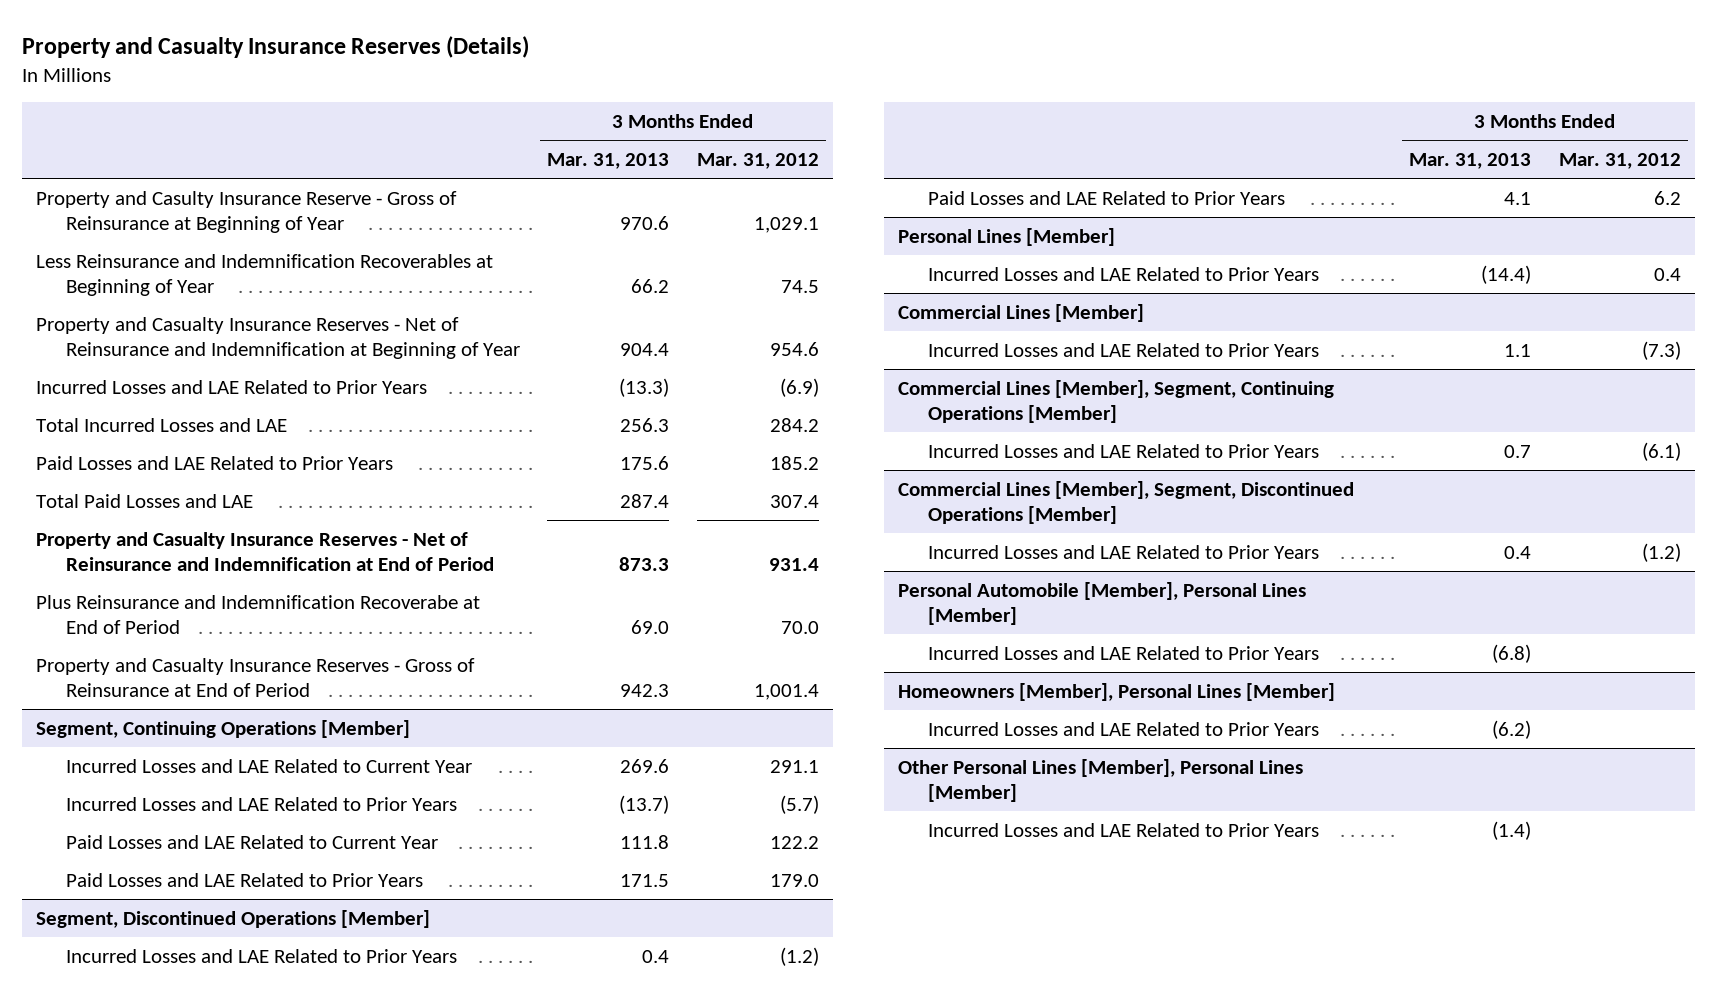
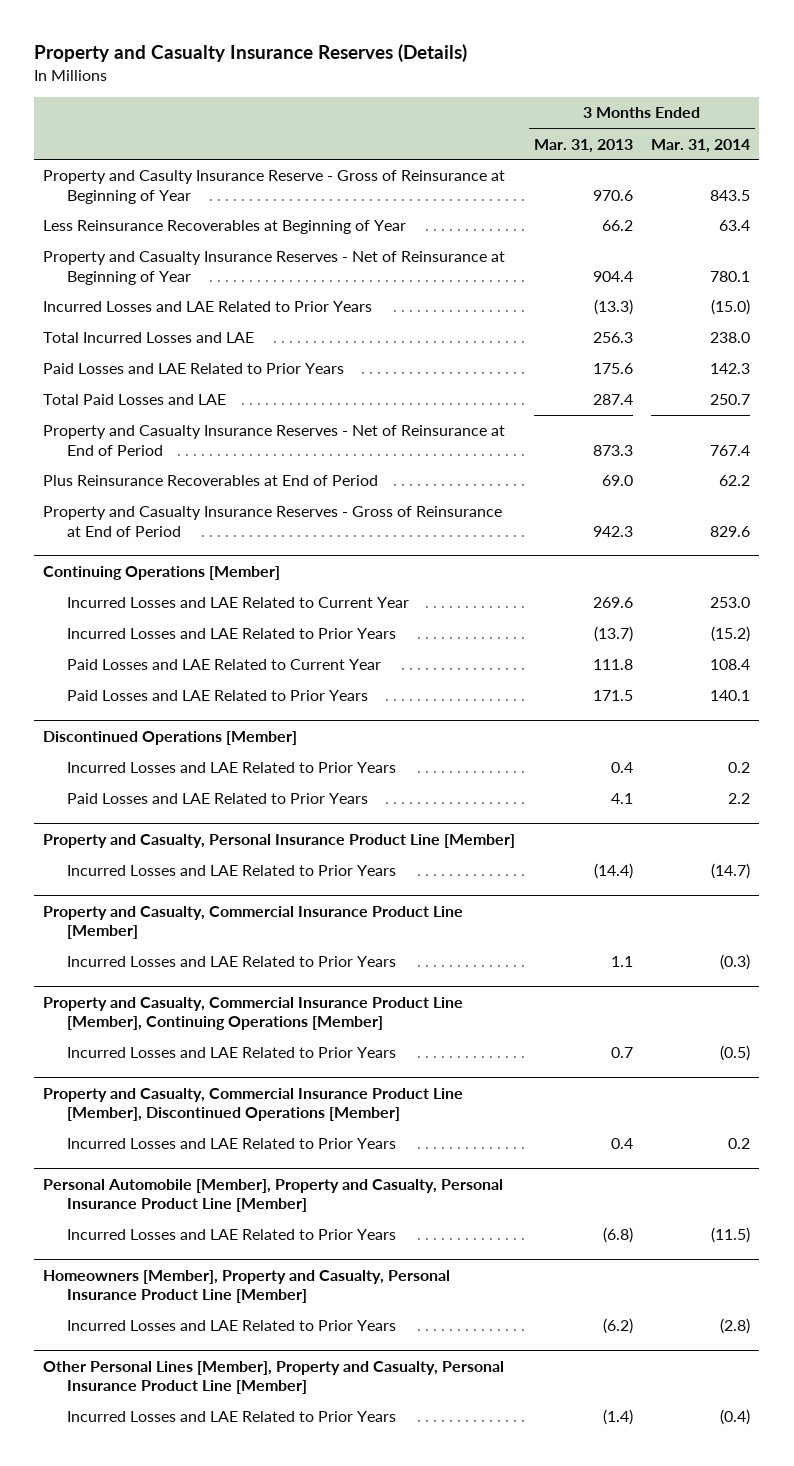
- | 3 Months Ended Mar. 31, 2013 | 3 Months Ended Mar. 31, 2012
+ | 3 Months Ended Mar. 31, 2013 | 3 Months Ended Mar. 31, 2014
- Less Reinsurance and Indemnification Recoverables at Beginning of Year | 66.2 | 74.5
- Property and Casualty Insurance Reserves - Net of Reinsurance and Indemnification at Beginning of Year | 904.4 | 954.6
+ Less Reinsurance Recoverables at Beginning of Year | 66.2 | 63.4
+ Property and Casualty Insurance Reserves - Net of Reinsurance at Beginning of Year | 904.4 | 780.1
- Property and Casualty Insurance Reserves - Net of Reinsurance and Indemnification at End of Period | 873.3 | 931.4
- Plus Reinsurance and Indemnification Recoverabe at End of Period | 69.0 | 70.0
+ Property and Casualty Insurance Reserves - Net of Reinsurance at End of Period | 873.3 | 767.4
+ Plus Reinsurance Recoverables at End of Period | 69.0 | 62.2
- Segment, Continuing Operations [Member]
+ Continuing Operations [Member]
- Segment, Discontinued Operations [Member]
+ Discontinued Operations [Member]
- Personal Lines [Member]
+ Property and Casualty, Personal Insurance Product Line [Member]
- Commercial Lines [Member]
+ Property and Casualty, Commercial Insurance Product Line [Member]
- Commercial Lines [Member], Segment, Continuing Operations [Member]
+ Property and Casualty, Commercial Insurance Product Line [Member], Continuing Operations [Member]
- Commercial Lines [Member], Segment, Discontinued Operations [Member]
+ Property and Casualty, Commercial Insurance Product Line [Member], Discontinued Operations [Member]
- Personal Automobile [Member], Personal Lines [Member]
+ Personal Automobile [Member], Property and Casualty, Personal Insurance Product Line [Member]
- Homeowners [Member], Personal Lines [Member]
+ Homeowners [Member], Property and Casualty, Personal Insurance Product Line [Member]
- Other Personal Lines [Member], Personal Lines [Member]
+ Other Personal Lines [Member], Property and Casualty, Personal Insurance Product Line [Member]

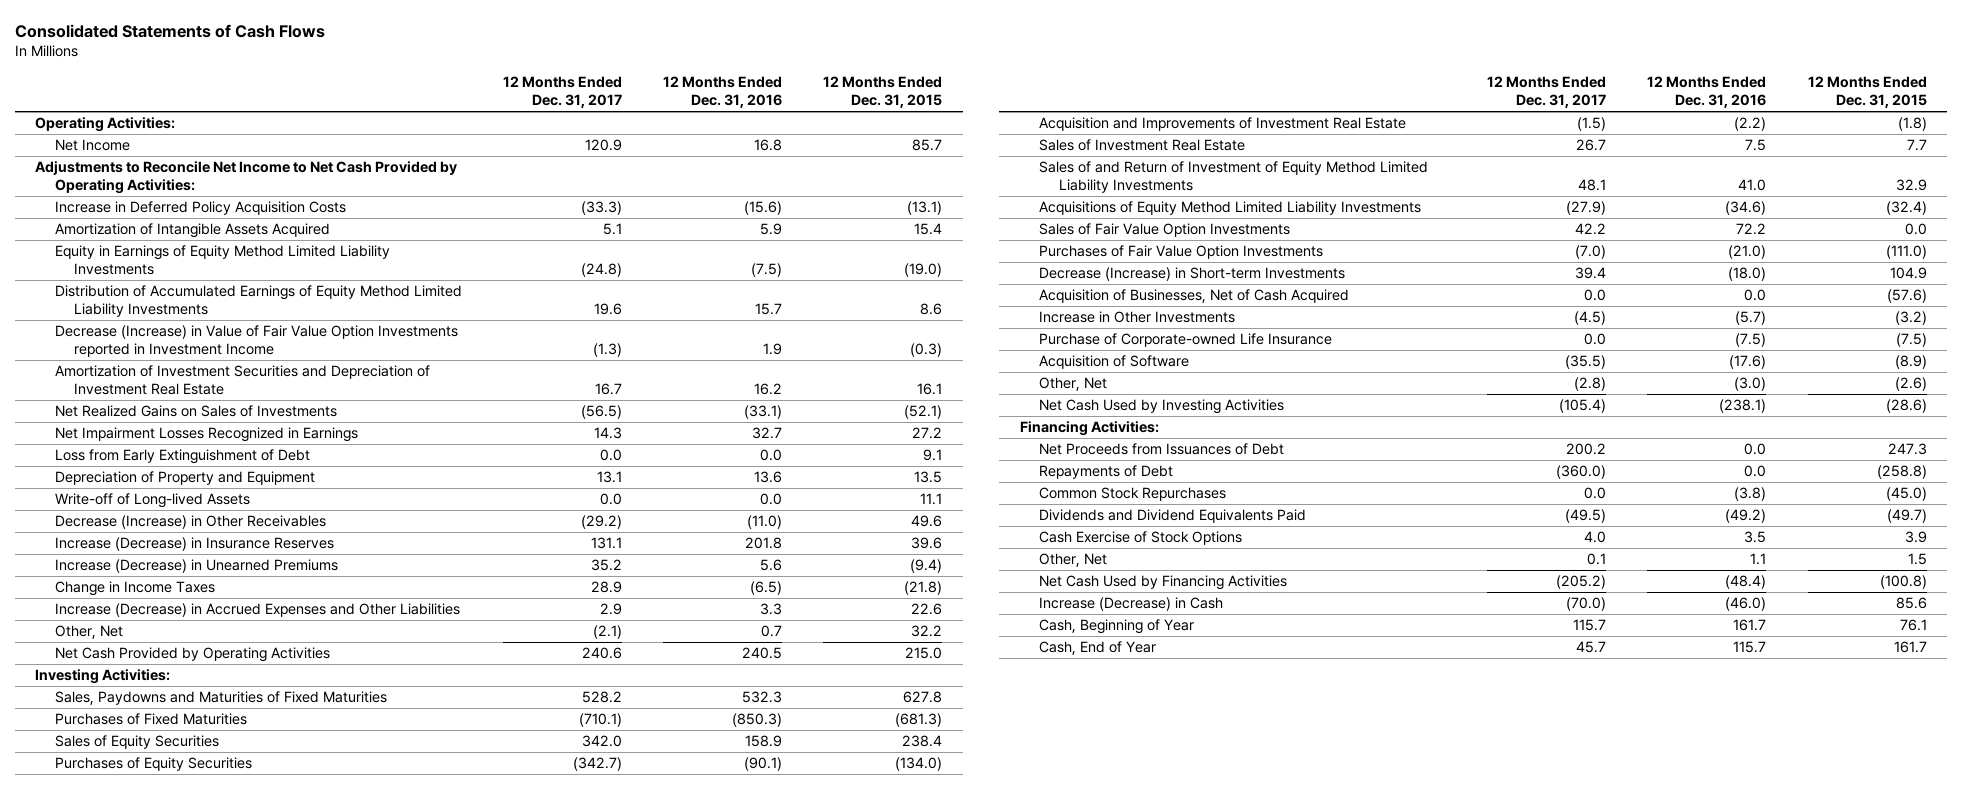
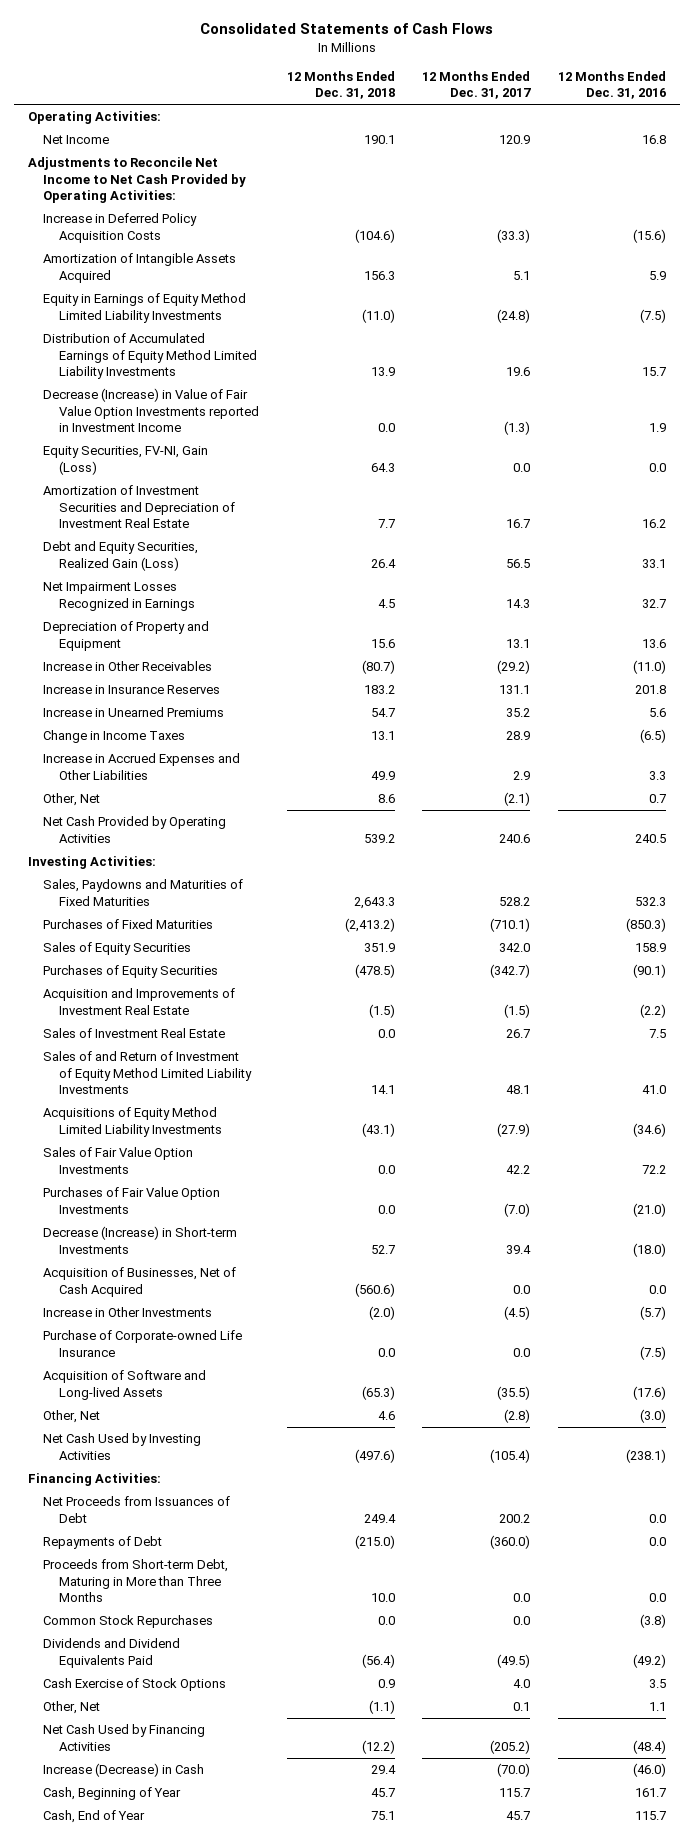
- | 12 Months Ended Dec. 31, 2017 | 12 Months Ended Dec. 31, 2016 | 12 Months Ended Dec. 31, 2015
+ | 12 Months Ended Dec. 31, 2018 | 12 Months Ended Dec. 31, 2017 | 12 Months Ended Dec. 31, 2016
+ Equity Securities, FV-NI, Gain (Loss) | 64.3 | 0.0 | 0.0
- Net Realized Gains on Sales of Investments | (56.5) | (33.1) | (52.1)
+ Debt and Equity Securities, Realized Gain (Loss) | 26.4 | 56.5 | 33.1
- Loss from Early Extinguishment of Debt | 0.0 | 0.0 | 9.1
- Write-off of Long-lived Assets | 0.0 | 0.0 | 11.1
- Decrease (Increase) in Other Receivables | (29.2) | (11.0) | 49.6
- Increase (Decrease) in Insurance Reserves | 131.1 | 201.8 | 39.6
- Increase (Decrease) in Unearned Premiums | 35.2 | 5.6 | (9.4)
+ Increase in Other Receivables | (80.7) | (29.2) | (11.0)
+ Increase in Insurance Reserves | 183.2 | 131.1 | 201.8
+ Increase in Unearned Premiums | 54.7 | 35.2 | 5.6
- Increase (Decrease) in Accrued Expenses and Other Liabilities | 2.9 | 3.3 | 22.6
+ Increase in Accrued Expenses and Other Liabilities | 49.9 | 2.9 | 3.3
- Acquisition of Software | (35.5) | (17.6) | (8.9)
+ Acquisition of Software and Long-lived Assets | (65.3) | (35.5) | (17.6)
+ Proceeds from Short-term Debt, Maturing in More than Three Months | 10.0 | 0.0 | 0.0

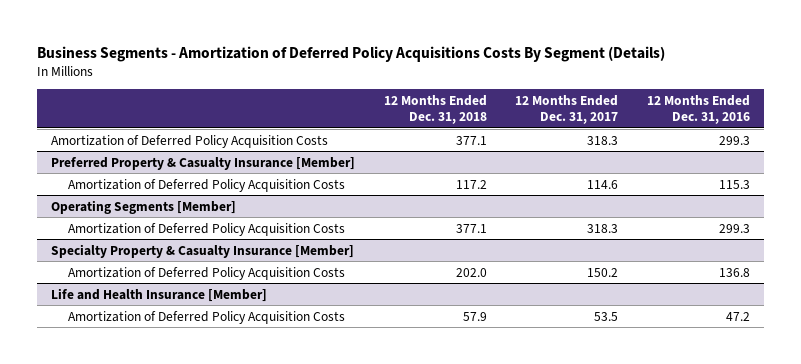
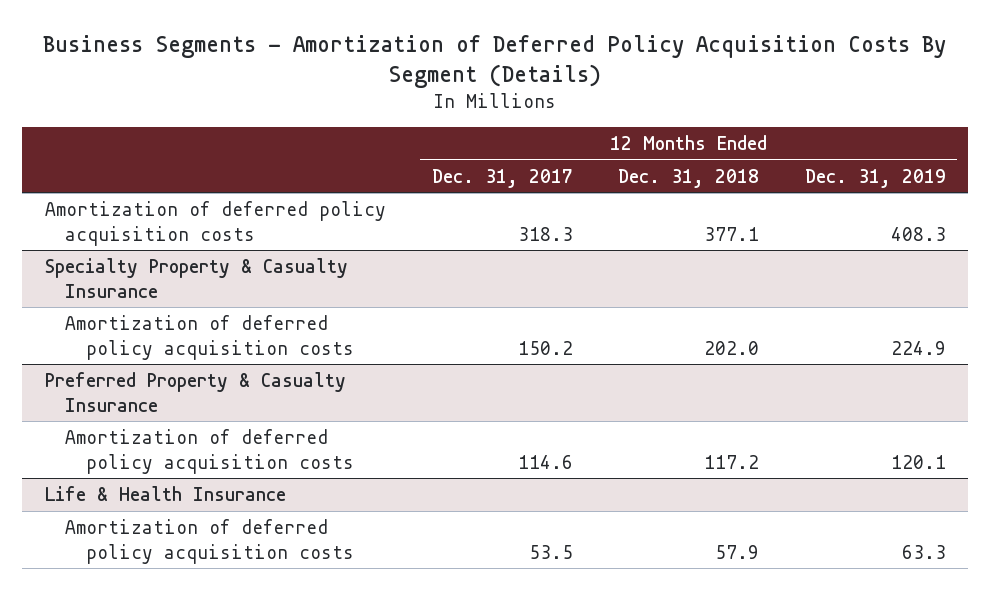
- Business Segments - Amortization of Deferred Policy Acquisitions Costs By Segment (Details)
+ Business Segments - Amortization of Deferred Policy Acquisition Costs By Segment (Details)
- | 12 Months Ended Dec. 31, 2018 | 12 Months Ended Dec. 31, 2017 | 12 Months Ended Dec. 31, 2016
+ | 12 Months Ended Dec. 31, 2017 | 12 Months Ended Dec. 31, 2018 | 12 Months Ended Dec. 31, 2019
- Amortization of Deferred Policy Acquisition Costs | 377.1 | 318.3 | 299.3
- Preferred Property & Casualty Insurance [Member]
- Amortization of Deferred Policy Acquisition Costs | 117.2 | 114.6 | 115.3
- Operating Segments [Member]
- Amortization of Deferred Policy Acquisition Costs | 377.1 | 318.3 | 299.3
- Specialty Property & Casualty Insurance [Member]
- Amortization of Deferred Policy Acquisition Costs | 202.0 | 150.2 | 136.8
- Life and Health Insurance [Member]
- Amortization of Deferred Policy Acquisition Costs | 57.9 | 53.5 | 47.2
+ Amortization of deferred policy acquisition costs | 318.3 | 377.1 | 408.3
+ Specialty Property & Casualty Insurance
+ Amortization of deferred policy acquisition costs | 150.2 | 202.0 | 224.9
+ Preferred Property & Casualty Insurance
+ Amortization of deferred policy acquisition costs | 114.6 | 117.2 | 120.1
+ Life & Health Insurance
+ Amortization of deferred policy acquisition costs | 53.5 | 57.9 | 63.3

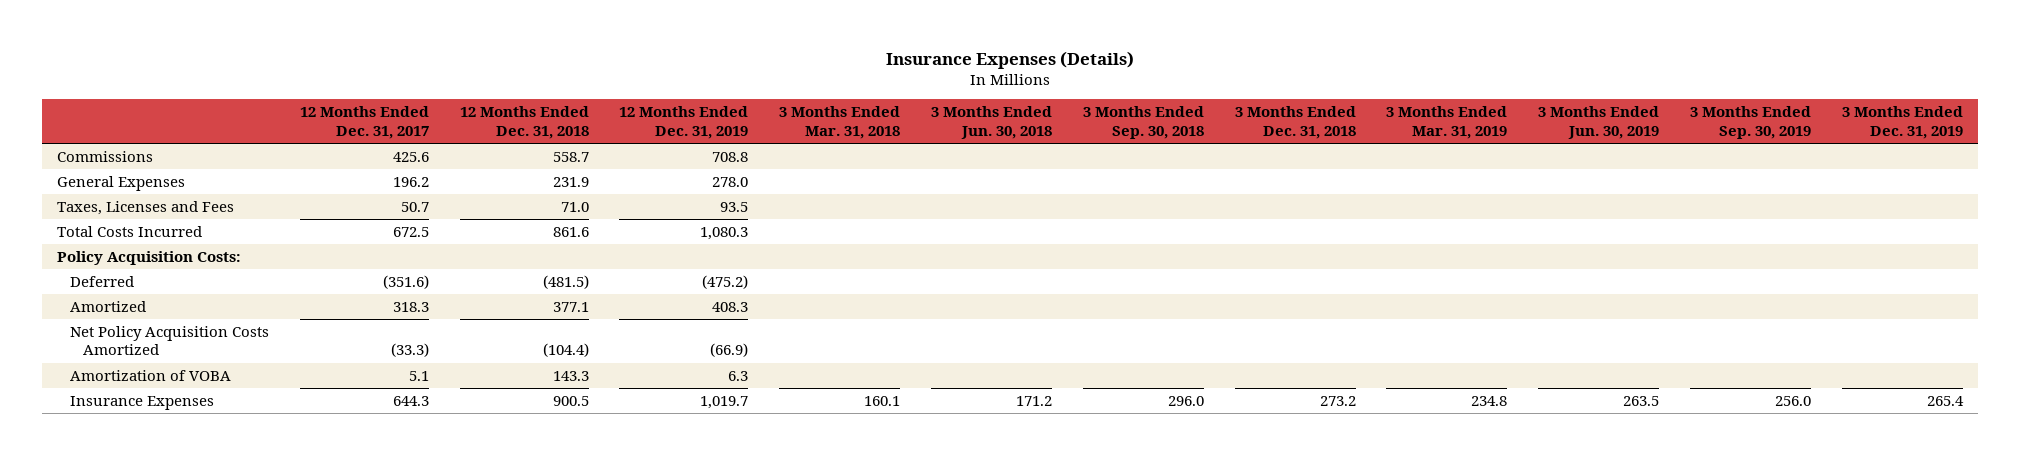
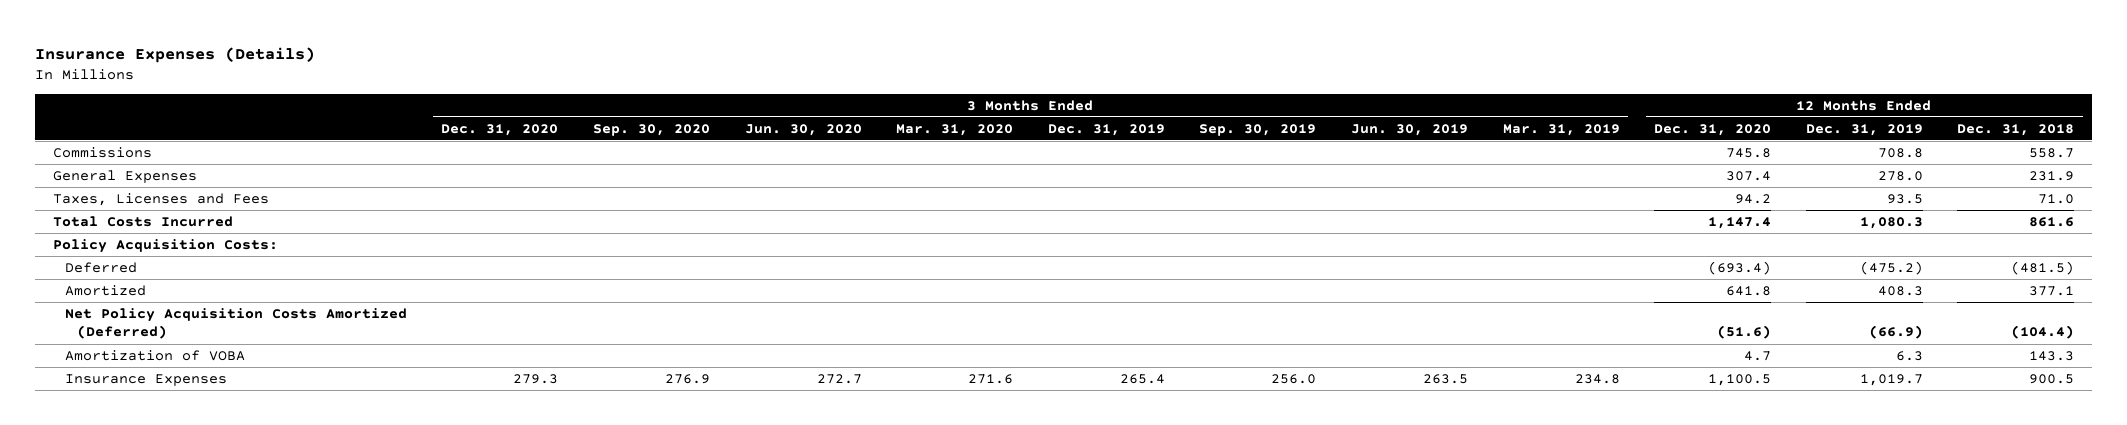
- | 12 Months Ended Dec. 31, 2017 | 12 Months Ended Dec. 31, 2018 | 12 Months Ended Dec. 31, 2019 | 3 Months Ended Mar. 31, 2018 | 3 Months Ended Jun. 30, 2018 | 3 Months Ended Sep. 30, 2018 | 3 Months Ended Dec. 31, 2018 | 3 Months Ended Mar. 31, 2019 | 3 Months Ended Jun. 30, 2019 | 3 Months Ended Sep. 30, 2019 | 3 Months Ended Dec. 31, 2019
+ | 3 Months Ended Dec. 31, 2020 | 3 Months Ended Sep. 30, 2020 | 3 Months Ended Jun. 30, 2020 | 3 Months Ended Mar. 31, 2020 | 3 Months Ended Dec. 31, 2019 | 3 Months Ended Sep. 30, 2019 | 3 Months Ended Jun. 30, 2019 | 3 Months Ended Mar. 31, 2019 | 12 Months Ended Dec. 31, 2020 | 12 Months Ended Dec. 31, 2019 | 12 Months Ended Dec. 31, 2018
- Net Policy Acquisition Costs Amortized | (33.3) | (104.4) | (66.9) | | | | | | | |
+ Net Policy Acquisition Costs Amortized (Deferred) | | | | | | | | | (51.6) | (66.9) | (104.4)

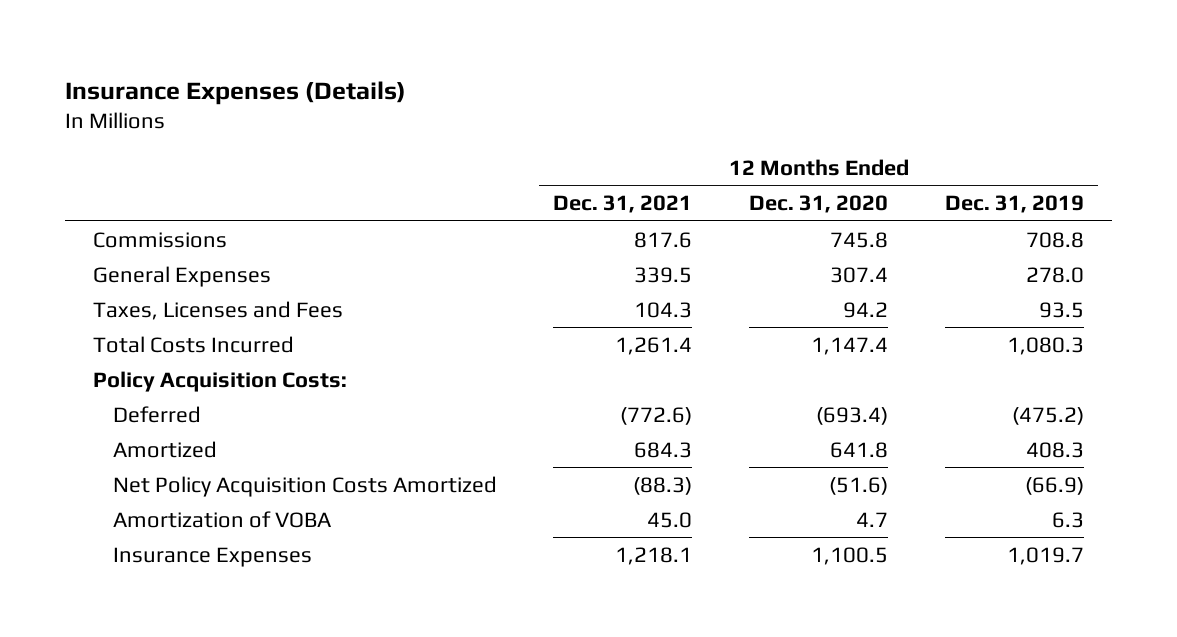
- | 3 Months Ended Dec. 31, 2020 | 3 Months Ended Sep. 30, 2020 | 3 Months Ended Jun. 30, 2020 | 3 Months Ended Mar. 31, 2020 | 3 Months Ended Dec. 31, 2019 | 3 Months Ended Sep. 30, 2019 | 3 Months Ended Jun. 30, 2019 | 3 Months Ended Mar. 31, 2019 | 12 Months Ended Dec. 31, 2020 | 12 Months Ended Dec. 31, 2019 | 12 Months Ended Dec. 31, 2018
+ | 12 Months Ended Dec. 31, 2021 | 12 Months Ended Dec. 31, 2020 | 12 Months Ended Dec. 31, 2019
- Net Policy Acquisition Costs Amortized (Deferred) | | | | | | | | | (51.6) | (66.9) | (104.4)
+ Net Policy Acquisition Costs Amortized | (88.3) | (51.6) | (66.9)

